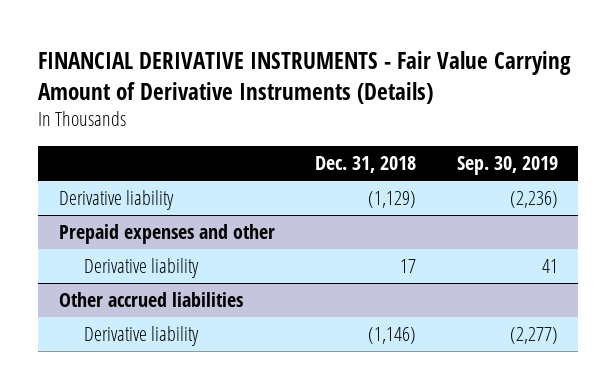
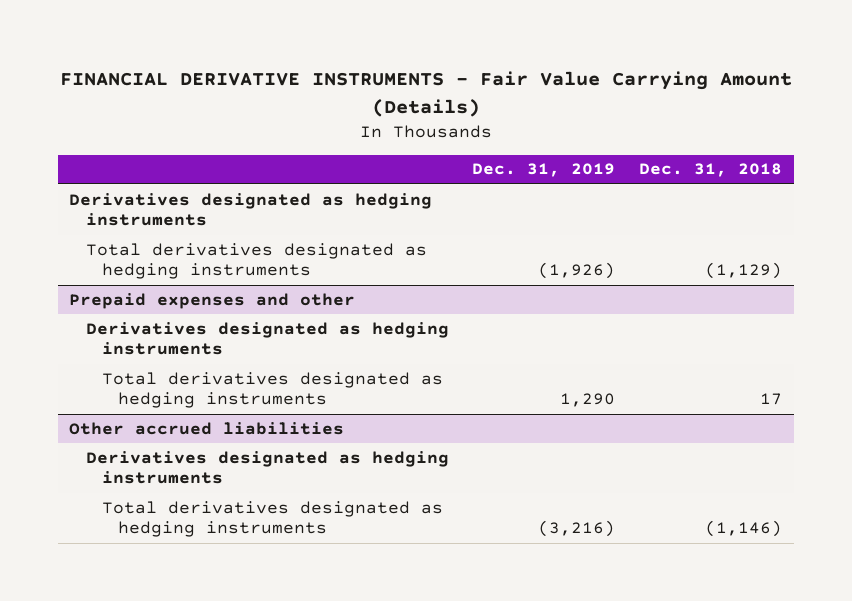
- FINANCIAL DERIVATIVE INSTRUMENTS - Fair Value Carrying Amount of Derivative Instruments (Details)
+ FINANCIAL DERIVATIVE INSTRUMENTS - Fair Value Carrying Amount (Details)
- | Dec. 31, 2018 | Sep. 30, 2019
+ | Dec. 31, 2019 | Dec. 31, 2018
- Derivative liability | (1,129) | (2,236)
+ Derivatives designated as hedging instruments
+ Total derivatives designated as hedging instruments | (1,926) | (1,129)
@ Prepaid expenses and other
- Derivative liability | 17 | 41
+ Derivatives designated as hedging instruments
+ Total derivatives designated as hedging instruments | 1,290 | 17
@ Other accrued liabilities
- Derivative liability | (1,146) | (2,277)
+ Derivatives designated as hedging instruments
+ Total derivatives designated as hedging instruments | (3,216) | (1,146)

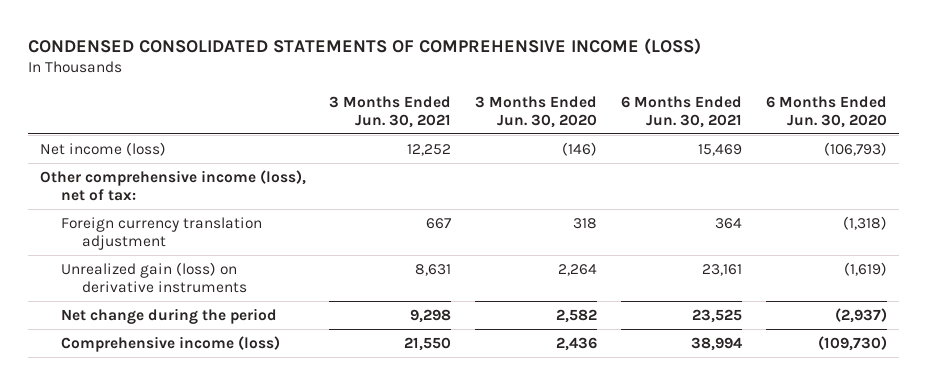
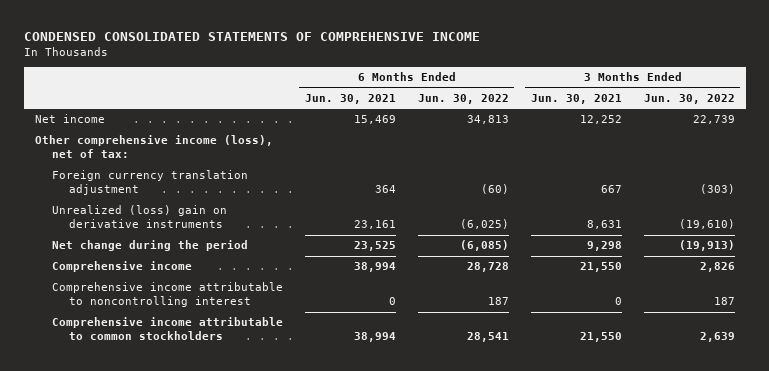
- CONDENSED CONSOLIDATED STATEMENTS OF COMPREHENSIVE INCOME (LOSS)
+ CONDENSED CONSOLIDATED STATEMENTS OF COMPREHENSIVE INCOME
- | 3 Months Ended Jun. 30, 2021 | 3 Months Ended Jun. 30, 2020 | 6 Months Ended Jun. 30, 2021 | 6 Months Ended Jun. 30, 2020
+ | 6 Months Ended Jun. 30, 2021 | 6 Months Ended Jun. 30, 2022 | 3 Months Ended Jun. 30, 2021 | 3 Months Ended Jun. 30, 2022
- Net income (loss) | 12,252 | (146) | 15,469 | (106,793)
+ Net income | 15,469 | 34,813 | 12,252 | 22,739
- Unrealized gain (loss) on derivative instruments | 8,631 | 2,264 | 23,161 | (1,619)
+ Unrealized (loss) gain on derivative instruments | 23,161 | (6,025) | 8,631 | (19,610)
- Comprehensive income (loss) | 21,550 | 2,436 | 38,994 | (109,730)
+ Comprehensive income | 38,994 | 28,728 | 21,550 | 2,826
+ Comprehensive income attributable to noncontrolling interest | 0 | 187 | 0 | 187
+ Comprehensive income attributable to common stockholders | 38,994 | 28,541 | 21,550 | 2,639

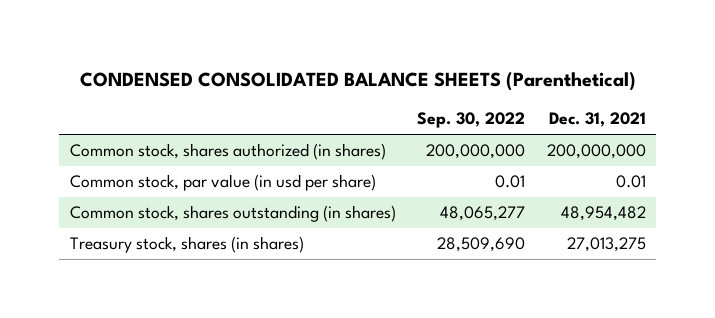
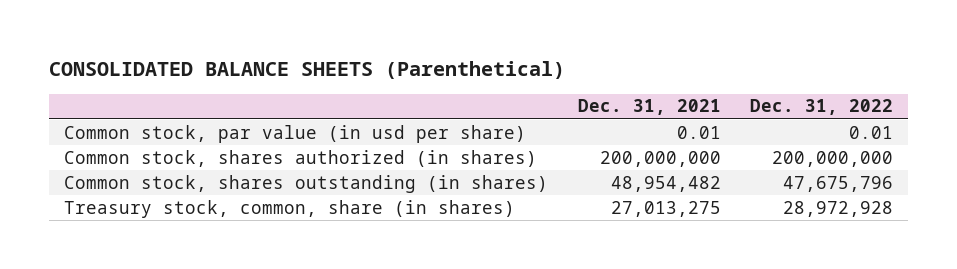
- CONDENSED CONSOLIDATED BALANCE SHEETS (Parenthetical)
+ CONSOLIDATED BALANCE SHEETS (Parenthetical)
- | Sep. 30, 2022 | Dec. 31, 2021
+ | Dec. 31, 2021 | Dec. 31, 2022
moved down: Common stock, shares authorized (in shares) | 200,000,000 | 200,000,000
- Treasury stock, shares (in shares) | 28,509,690 | 27,013,275
+ Treasury stock, common, share (in shares) | 27,013,275 | 28,972,928

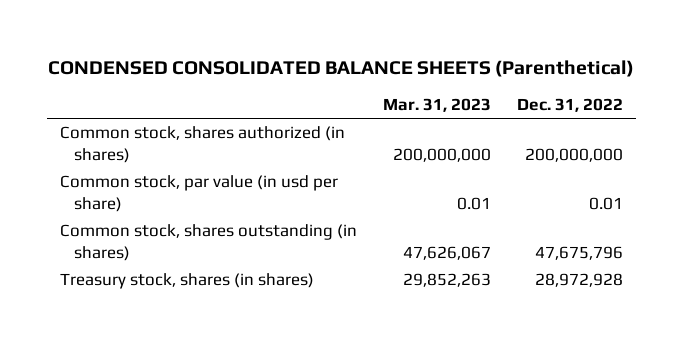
- CONSOLIDATED BALANCE SHEETS (Parenthetical)
+ CONDENSED CONSOLIDATED BALANCE SHEETS (Parenthetical)
- | Dec. 31, 2021 | Dec. 31, 2022
+ | Mar. 31, 2023 | Dec. 31, 2022
moved down: Common stock, par value (in usd per share) | 0.01 | 0.01
- Treasury stock, common, share (in shares) | 27,013,275 | 28,972,928
+ Treasury stock, shares (in shares) | 29,852,263 | 28,972,928

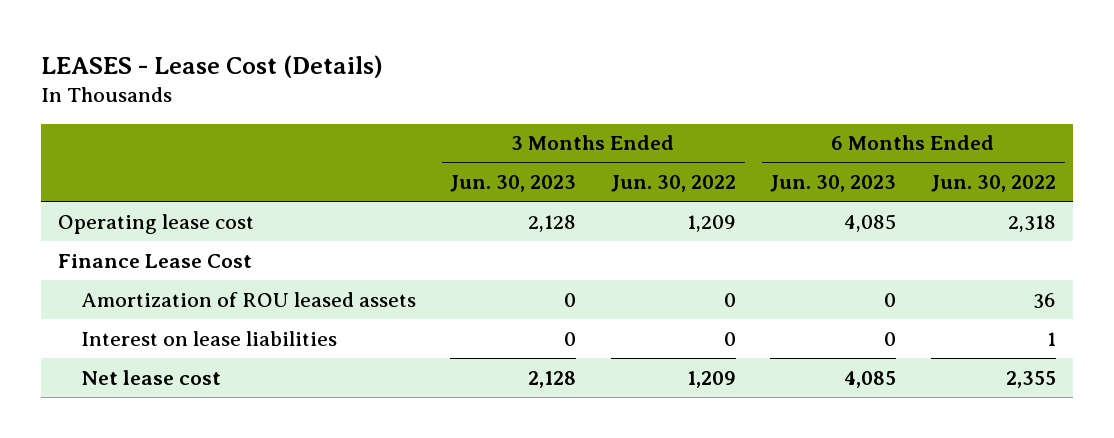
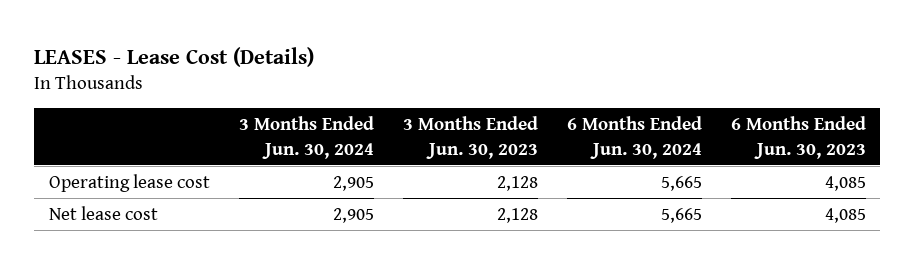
- | 3 Months Ended Jun. 30, 2023 | 3 Months Ended Jun. 30, 2022 | 6 Months Ended Jun. 30, 2023 | 6 Months Ended Jun. 30, 2022
+ | 3 Months Ended Jun. 30, 2024 | 3 Months Ended Jun. 30, 2023 | 6 Months Ended Jun. 30, 2024 | 6 Months Ended Jun. 30, 2023
- Finance Lease Cost
- Amortization of ROU leased assets | 0 | 0 | 0 | 36
- Interest on lease liabilities | 0 | 0 | 0 | 1

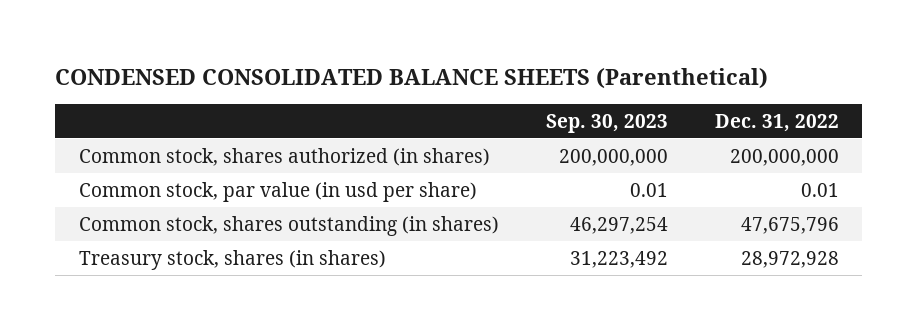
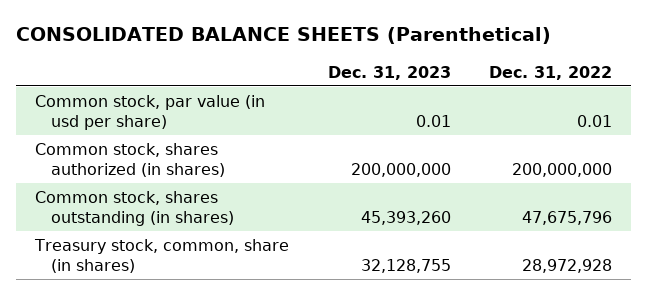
- CONDENSED CONSOLIDATED BALANCE SHEETS (Parenthetical)
+ CONSOLIDATED BALANCE SHEETS (Parenthetical)
- | Sep. 30, 2023 | Dec. 31, 2022
+ | Dec. 31, 2023 | Dec. 31, 2022
moved down: Common stock, shares authorized (in shares) | 200,000,000 | 200,000,000
- Treasury stock, shares (in shares) | 31,223,492 | 28,972,928
+ Treasury stock, common, share (in shares) | 32,128,755 | 28,972,928

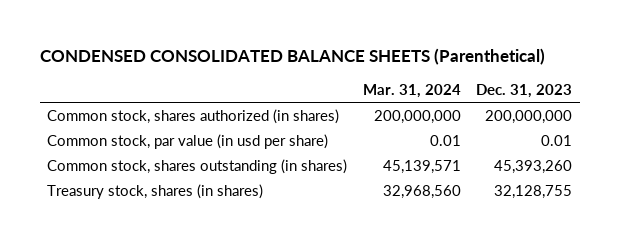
- CONSOLIDATED BALANCE SHEETS (Parenthetical)
+ CONDENSED CONSOLIDATED BALANCE SHEETS (Parenthetical)
- | Dec. 31, 2023 | Dec. 31, 2022
+ | Mar. 31, 2024 | Dec. 31, 2023
moved down: Common stock, par value (in usd per share) | 0.01 | 0.01
- Treasury stock, common, share (in shares) | 32,128,755 | 28,972,928
+ Treasury stock, shares (in shares) | 32,968,560 | 32,128,755

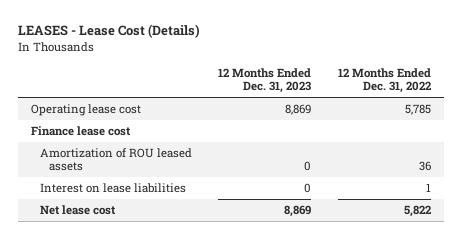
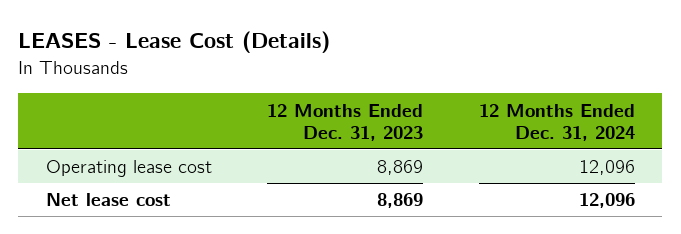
- | 12 Months Ended Dec. 31, 2023 | 12 Months Ended Dec. 31, 2022
+ | 12 Months Ended Dec. 31, 2023 | 12 Months Ended Dec. 31, 2024
- Finance lease cost
- Amortization of ROU leased assets | 0 | 36
- Interest on lease liabilities | 0 | 1

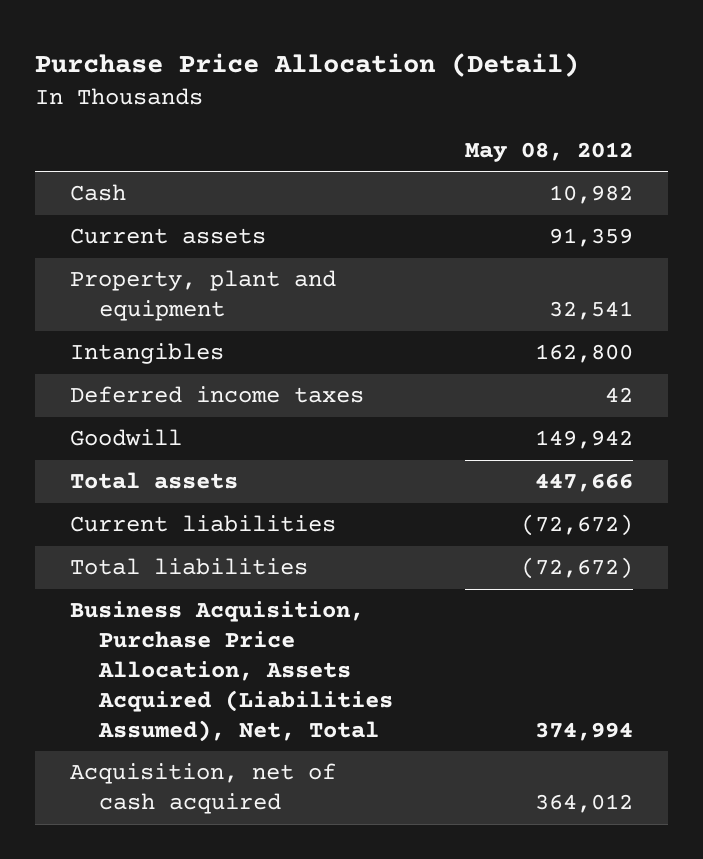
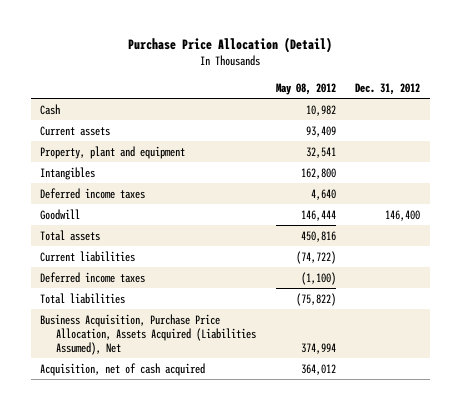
- | May 08, 2012
+ | May 08, 2012 | Dec. 31, 2012
- Current assets | 91,359
+ Current assets | 93,409 |
- Deferred income taxes | 42
- Goodwill | 149,942
- Total assets | 447,666
- Current liabilities | (72,672)
- Total liabilities | (72,672)
- Business Acquisition, Purchase Price Allocation, Assets Acquired (Liabilities Assumed), Net, Total | 374,994
+ Deferred income taxes | 4,640 |
+ Goodwill | 146,444 | 146,400
+ Total assets | 450,816 |
+ Current liabilities | (74,722) |
+ Deferred income taxes | (1,100) |
+ Total liabilities | (75,822) |
+ Business Acquisition, Purchase Price Allocation, Assets Acquired (Liabilities Assumed), Net | 374,994 |

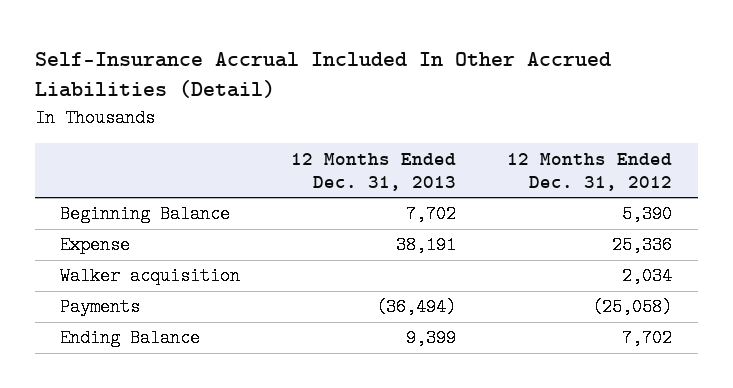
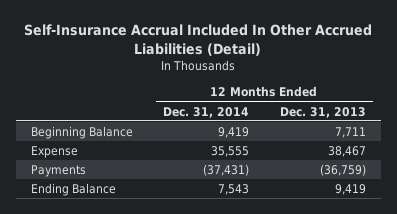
- | 12 Months Ended Dec. 31, 2013 | 12 Months Ended Dec. 31, 2012
+ | 12 Months Ended Dec. 31, 2014 | 12 Months Ended Dec. 31, 2013
- Beginning Balance | 7,702 | 5,390
- Expense | 38,191 | 25,336
- Walker acquisition | | 2,034
- Payments | (36,494) | (25,058)
- Ending Balance | 9,399 | 7,702
+ Beginning Balance | 9,419 | 7,711
+ Expense | 35,555 | 38,467
+ Payments | (37,431) | (36,759)
+ Ending Balance | 7,543 | 9,419

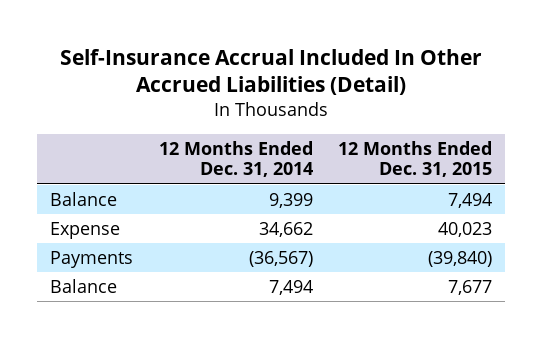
- | 12 Months Ended Dec. 31, 2014 | 12 Months Ended Dec. 31, 2013
+ | 12 Months Ended Dec. 31, 2014 | 12 Months Ended Dec. 31, 2015
- Beginning Balance | 9,419 | 7,711
- Expense | 35,555 | 38,467
- Payments | (37,431) | (36,759)
- Ending Balance | 7,543 | 9,419
+ Balance | 9,399 | 7,494
+ Expense | 34,662 | 40,023
+ Payments | (36,567) | (39,840)
+ Balance | 7,494 | 7,677

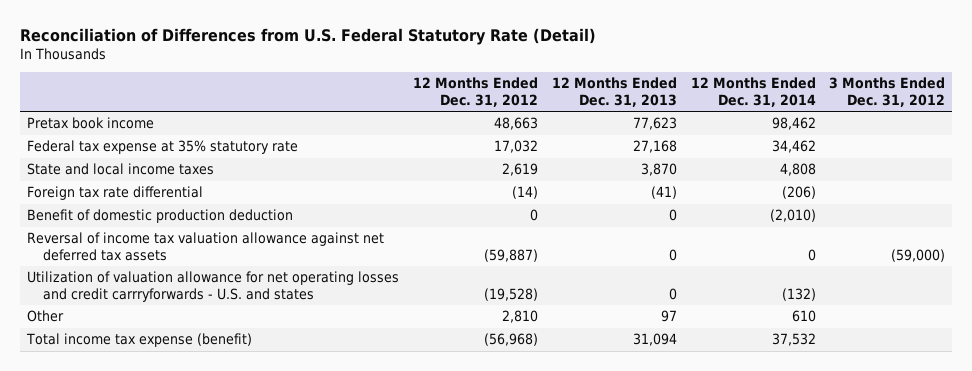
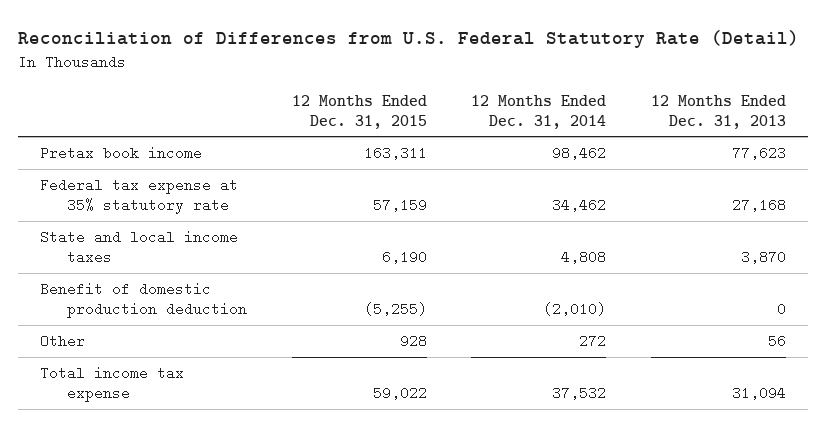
- | 12 Months Ended Dec. 31, 2012 | 12 Months Ended Dec. 31, 2013 | 12 Months Ended Dec. 31, 2014 | 3 Months Ended Dec. 31, 2012
+ | 12 Months Ended Dec. 31, 2015 | 12 Months Ended Dec. 31, 2014 | 12 Months Ended Dec. 31, 2013
- Foreign tax rate differential | (14) | (41) | (206) |
- Reversal of income tax valuation allowance against net deferred tax assets | (59,887) | 0 | 0 | (59,000)
- Utilization of valuation allowance for net operating losses and credit carrryforwards - U.S. and states | (19,528) | 0 | (132) |
- Other | 2,810 | 97 | 610 |
- Total income tax expense (benefit) | (56,968) | 31,094 | 37,532 |
+ Other | 928 | 272 | 56
+ Total income tax expense | 59,022 | 37,532 | 31,094

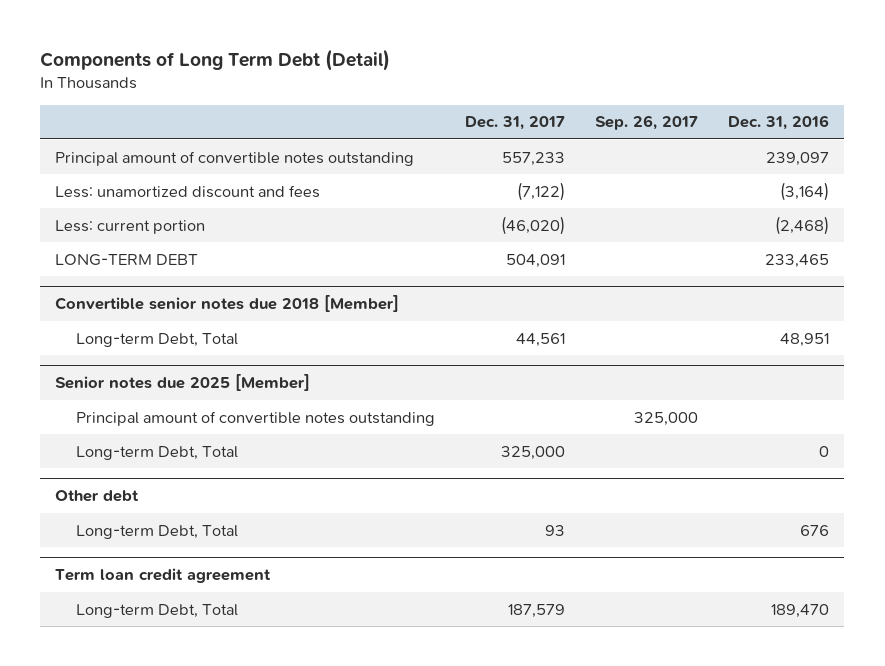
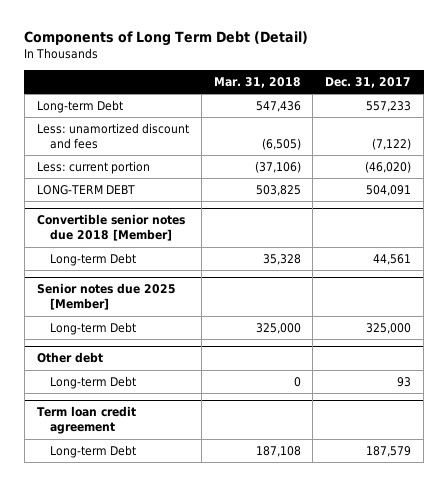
- | Dec. 31, 2017 | Sep. 26, 2017 | Dec. 31, 2016
+ | Mar. 31, 2018 | Dec. 31, 2017
- Principal amount of convertible notes outstanding | 557,233 | | 239,097
+ Long-term Debt | 547,436 | 557,233
@ Convertible senior notes due 2018 [Member]
- Long-term Debt, Total | 44,561 | | 48,951
+ Long-term Debt | 35,328 | 44,561
@ Senior notes due 2025 [Member]
- Principal amount of convertible notes outstanding | | 325,000 |
- Long-term Debt, Total | 325,000 | | 0
+ Long-term Debt | 325,000 | 325,000
@ Other debt
- Long-term Debt, Total | 93 | | 676
+ Long-term Debt | 0 | 93
@ Term loan credit agreement
- Long-term Debt, Total | 187,579 | | 189,470
+ Long-term Debt | 187,108 | 187,579

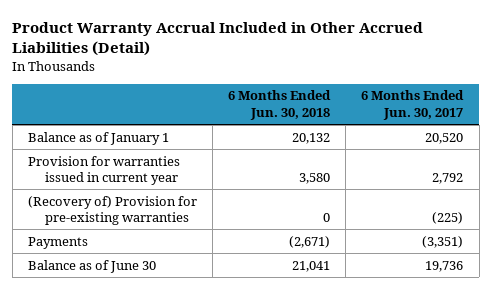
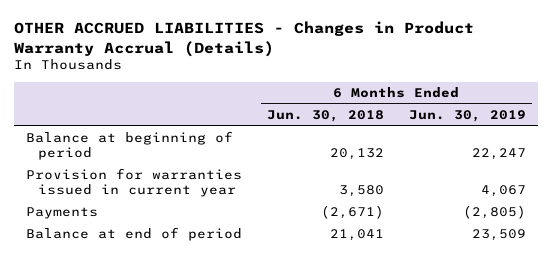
- Product Warranty Accrual Included in Other Accrued Liabilities (Detail)
+ OTHER ACCRUED LIABILITIES - Changes in Product Warranty Accrual (Details)
- | 6 Months Ended Jun. 30, 2018 | 6 Months Ended Jun. 30, 2017
+ | 6 Months Ended Jun. 30, 2018 | 6 Months Ended Jun. 30, 2019
- Balance as of January 1 | 20,132 | 20,520
+ Balance at beginning of period | 20,132 | 22,247
- (Recovery of) Provision for pre-existing warranties | 0 | (225)
- Balance as of June 30 | 21,041 | 19,736
+ Balance at end of period | 21,041 | 23,509

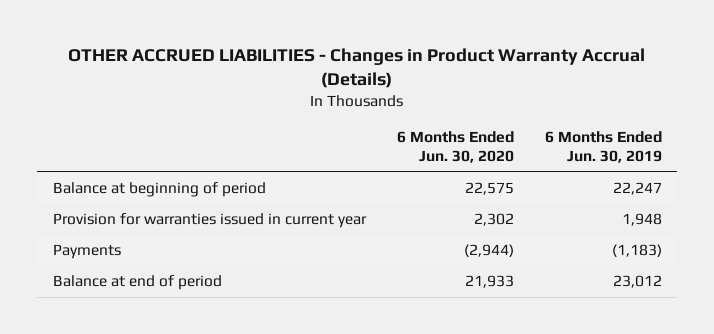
- | 6 Months Ended Jun. 30, 2018 | 6 Months Ended Jun. 30, 2019
+ | 6 Months Ended Jun. 30, 2020 | 6 Months Ended Jun. 30, 2019
- Provision for warranties issued in current year | 3,580 | 4,067
- Payments | (2,671) | (2,805)
- Balance at end of period | 21,041 | 23,509
+ Provision for warranties issued in current year | 2,302 | 1,948
+ Payments | (2,944) | (1,183)
+ Balance at end of period | 21,933 | 23,012

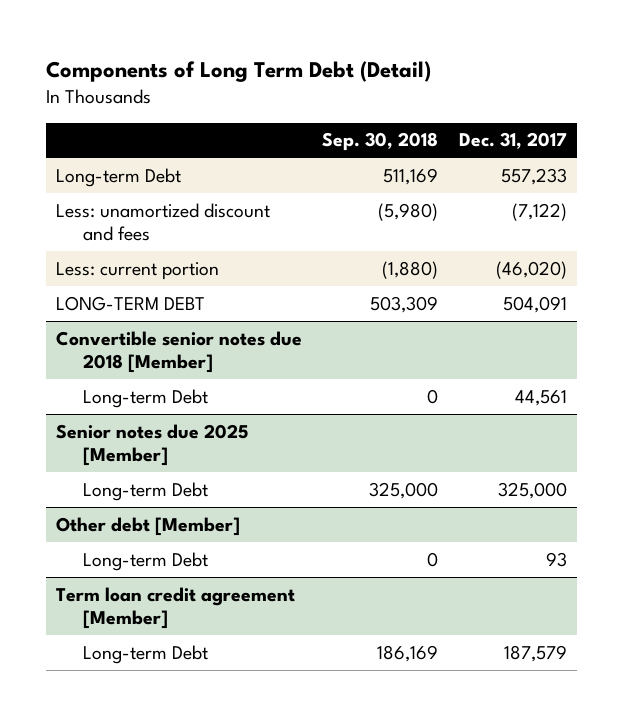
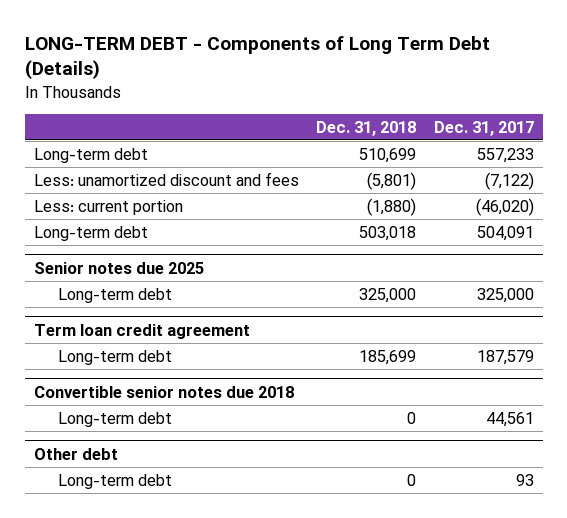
- Components of Long Term Debt (Detail)
+ LONG-TERM DEBT - Components of Long Term Debt (Details)
- | Sep. 30, 2018 | Dec. 31, 2017
+ | Dec. 31, 2018 | Dec. 31, 2017
- Long-term Debt | 511,169 | 557,233
+ Long-term debt | 510,699 | 557,233
- LONG-TERM DEBT | 503,309 | 504,091
- Convertible senior notes due 2018 [Member]
- Long-term Debt | 0 | 44,561
- Senior notes due 2025 [Member]
- Long-term Debt | 325,000 | 325,000
- Other debt [Member]
- Long-term Debt | 0 | 93
- Term loan credit agreement [Member]
- Long-term Debt | 186,169 | 187,579
+ Long-term debt | 503,018 | 504,091
+ Senior notes due 2025
+ Long-term debt | 325,000 | 325,000
+ Term loan credit agreement
+ Long-term debt | 185,699 | 187,579
+ Convertible senior notes due 2018
+ Long-term debt | 0 | 44,561
+ Other debt
+ Long-term debt | 0 | 93

